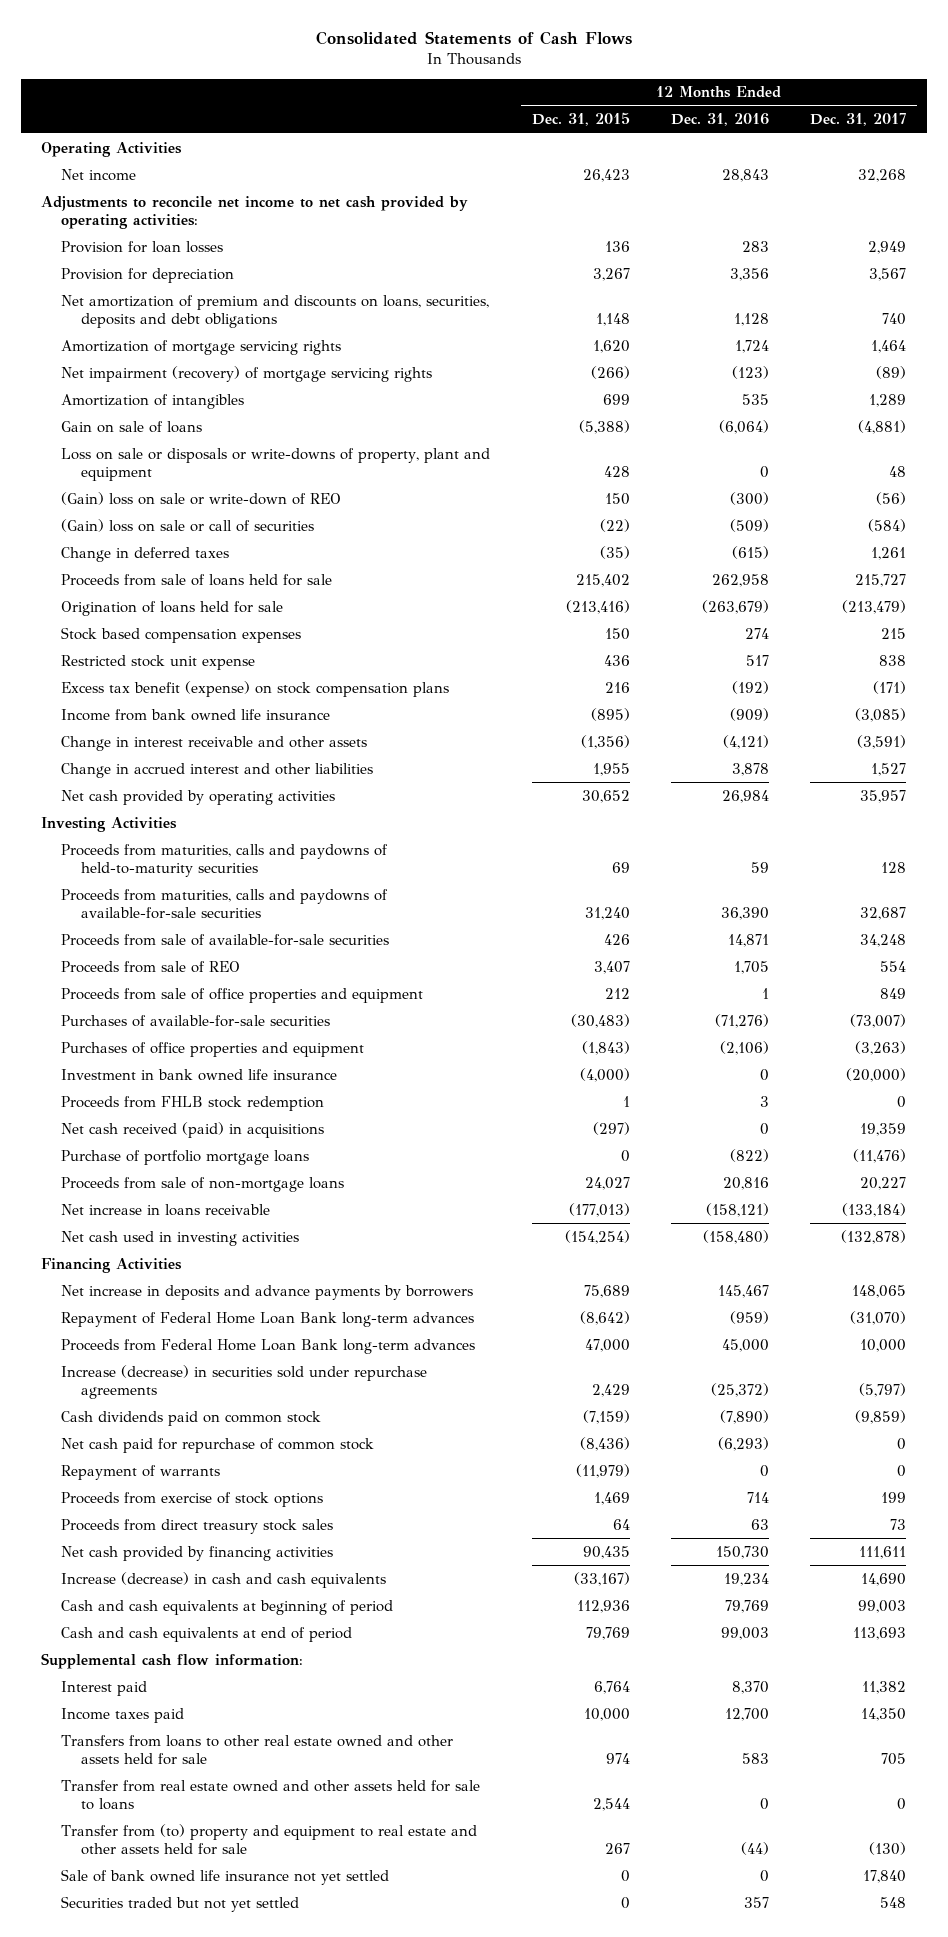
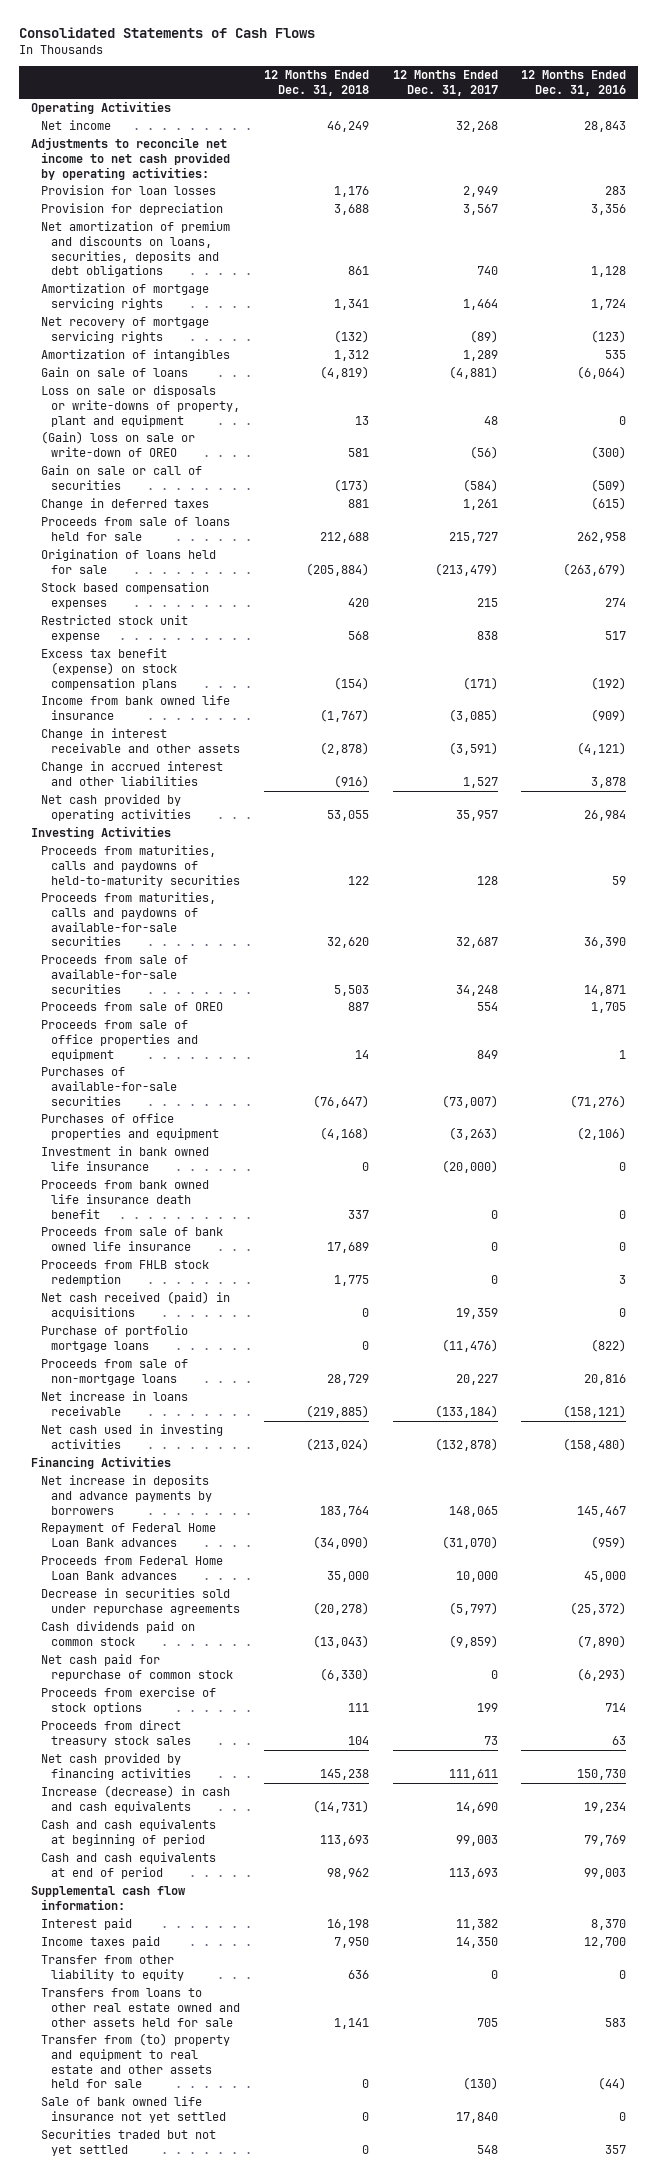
- | 12 Months Ended Dec. 31, 2015 | 12 Months Ended Dec. 31, 2016 | 12 Months Ended Dec. 31, 2017
+ | 12 Months Ended Dec. 31, 2018 | 12 Months Ended Dec. 31, 2017 | 12 Months Ended Dec. 31, 2016
- Net impairment (recovery) of mortgage servicing rights | (266) | (123) | (89)
+ Net recovery of mortgage servicing rights | (132) | (89) | (123)
- (Gain) loss on sale or write-down of REO | 150 | (300) | (56)
- (Gain) loss on sale or call of securities | (22) | (509) | (584)
+ (Gain) loss on sale or write-down of OREO | 581 | (56) | (300)
+ Gain on sale or call of securities | (173) | (584) | (509)
- Proceeds from sale of REO | 3,407 | 1,705 | 554
+ Proceeds from sale of OREO | 887 | 554 | 1,705
+ Proceeds from bank owned life insurance death benefit | 337 | 0 | 0
+ Proceeds from sale of bank owned life insurance | 17,689 | 0 | 0
- Repayment of Federal Home Loan Bank long-term advances | (8,642) | (959) | (31,070)
- Proceeds from Federal Home Loan Bank long-term advances | 47,000 | 45,000 | 10,000
- Increase (decrease) in securities sold under repurchase agreements | 2,429 | (25,372) | (5,797)
+ Repayment of Federal Home Loan Bank advances | (34,090) | (31,070) | (959)
+ Proceeds from Federal Home Loan Bank advances | 35,000 | 10,000 | 45,000
+ Decrease in securities sold under repurchase agreements | (20,278) | (5,797) | (25,372)
- Repayment of warrants | (11,979) | 0 | 0
+ Transfer from other liability to equity | 636 | 0 | 0
- Transfer from real estate owned and other assets held for sale to loans | 2,544 | 0 | 0

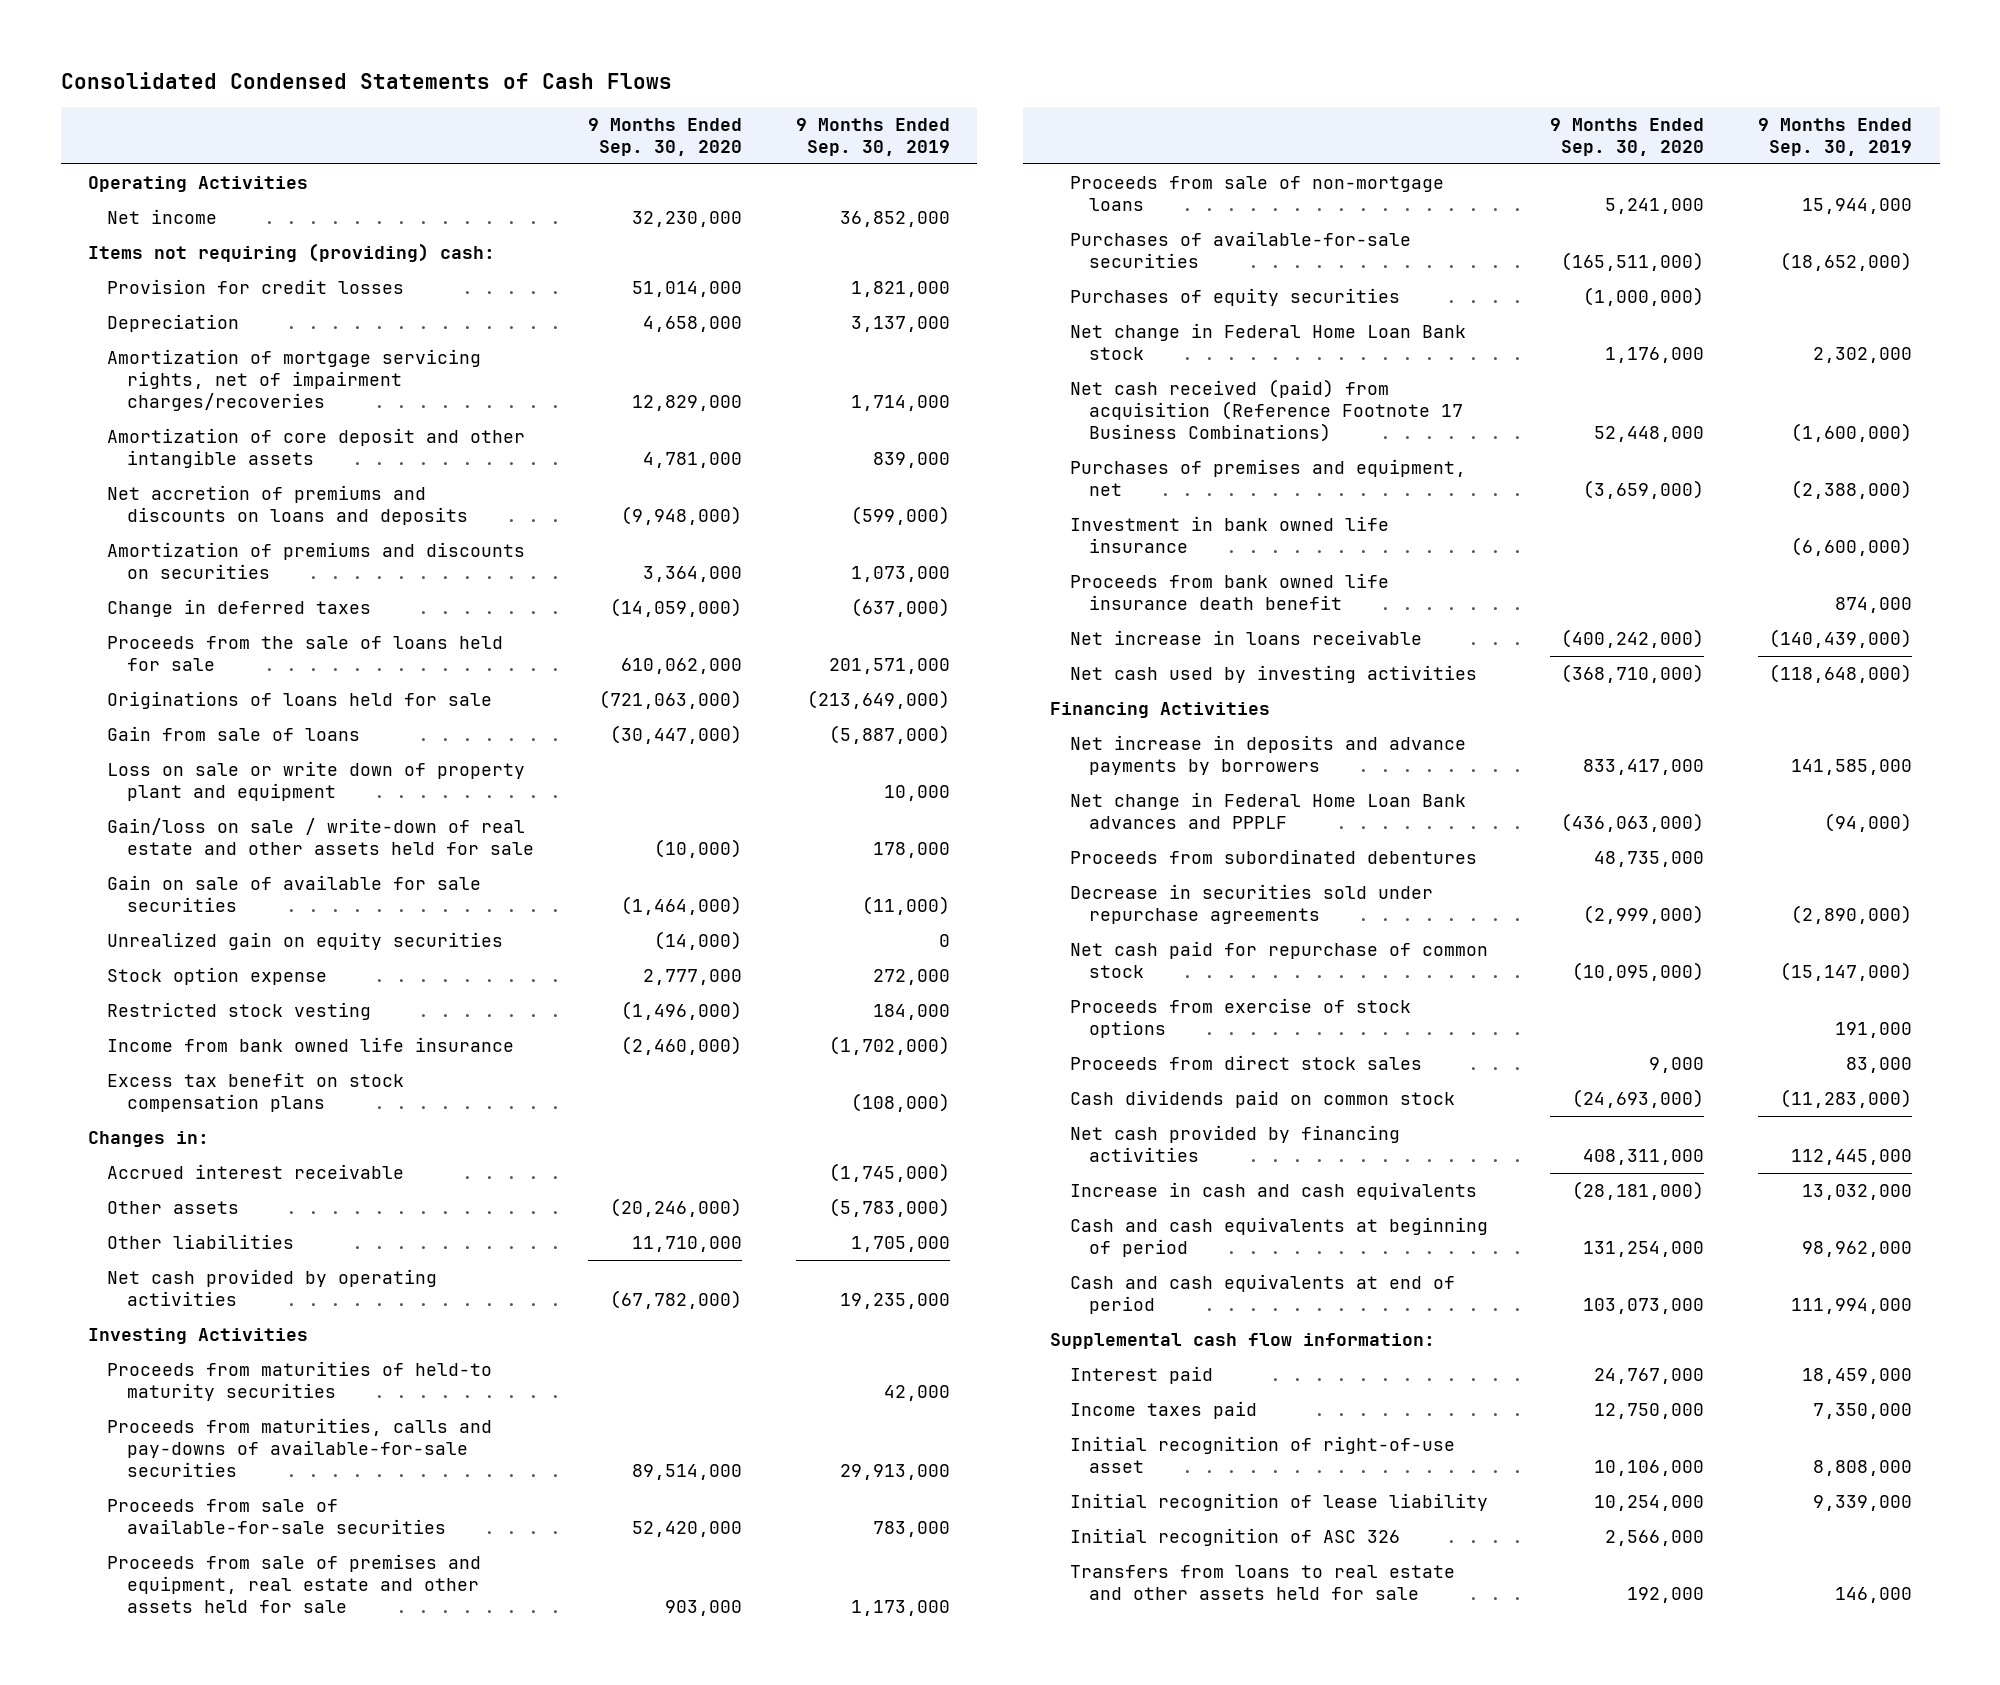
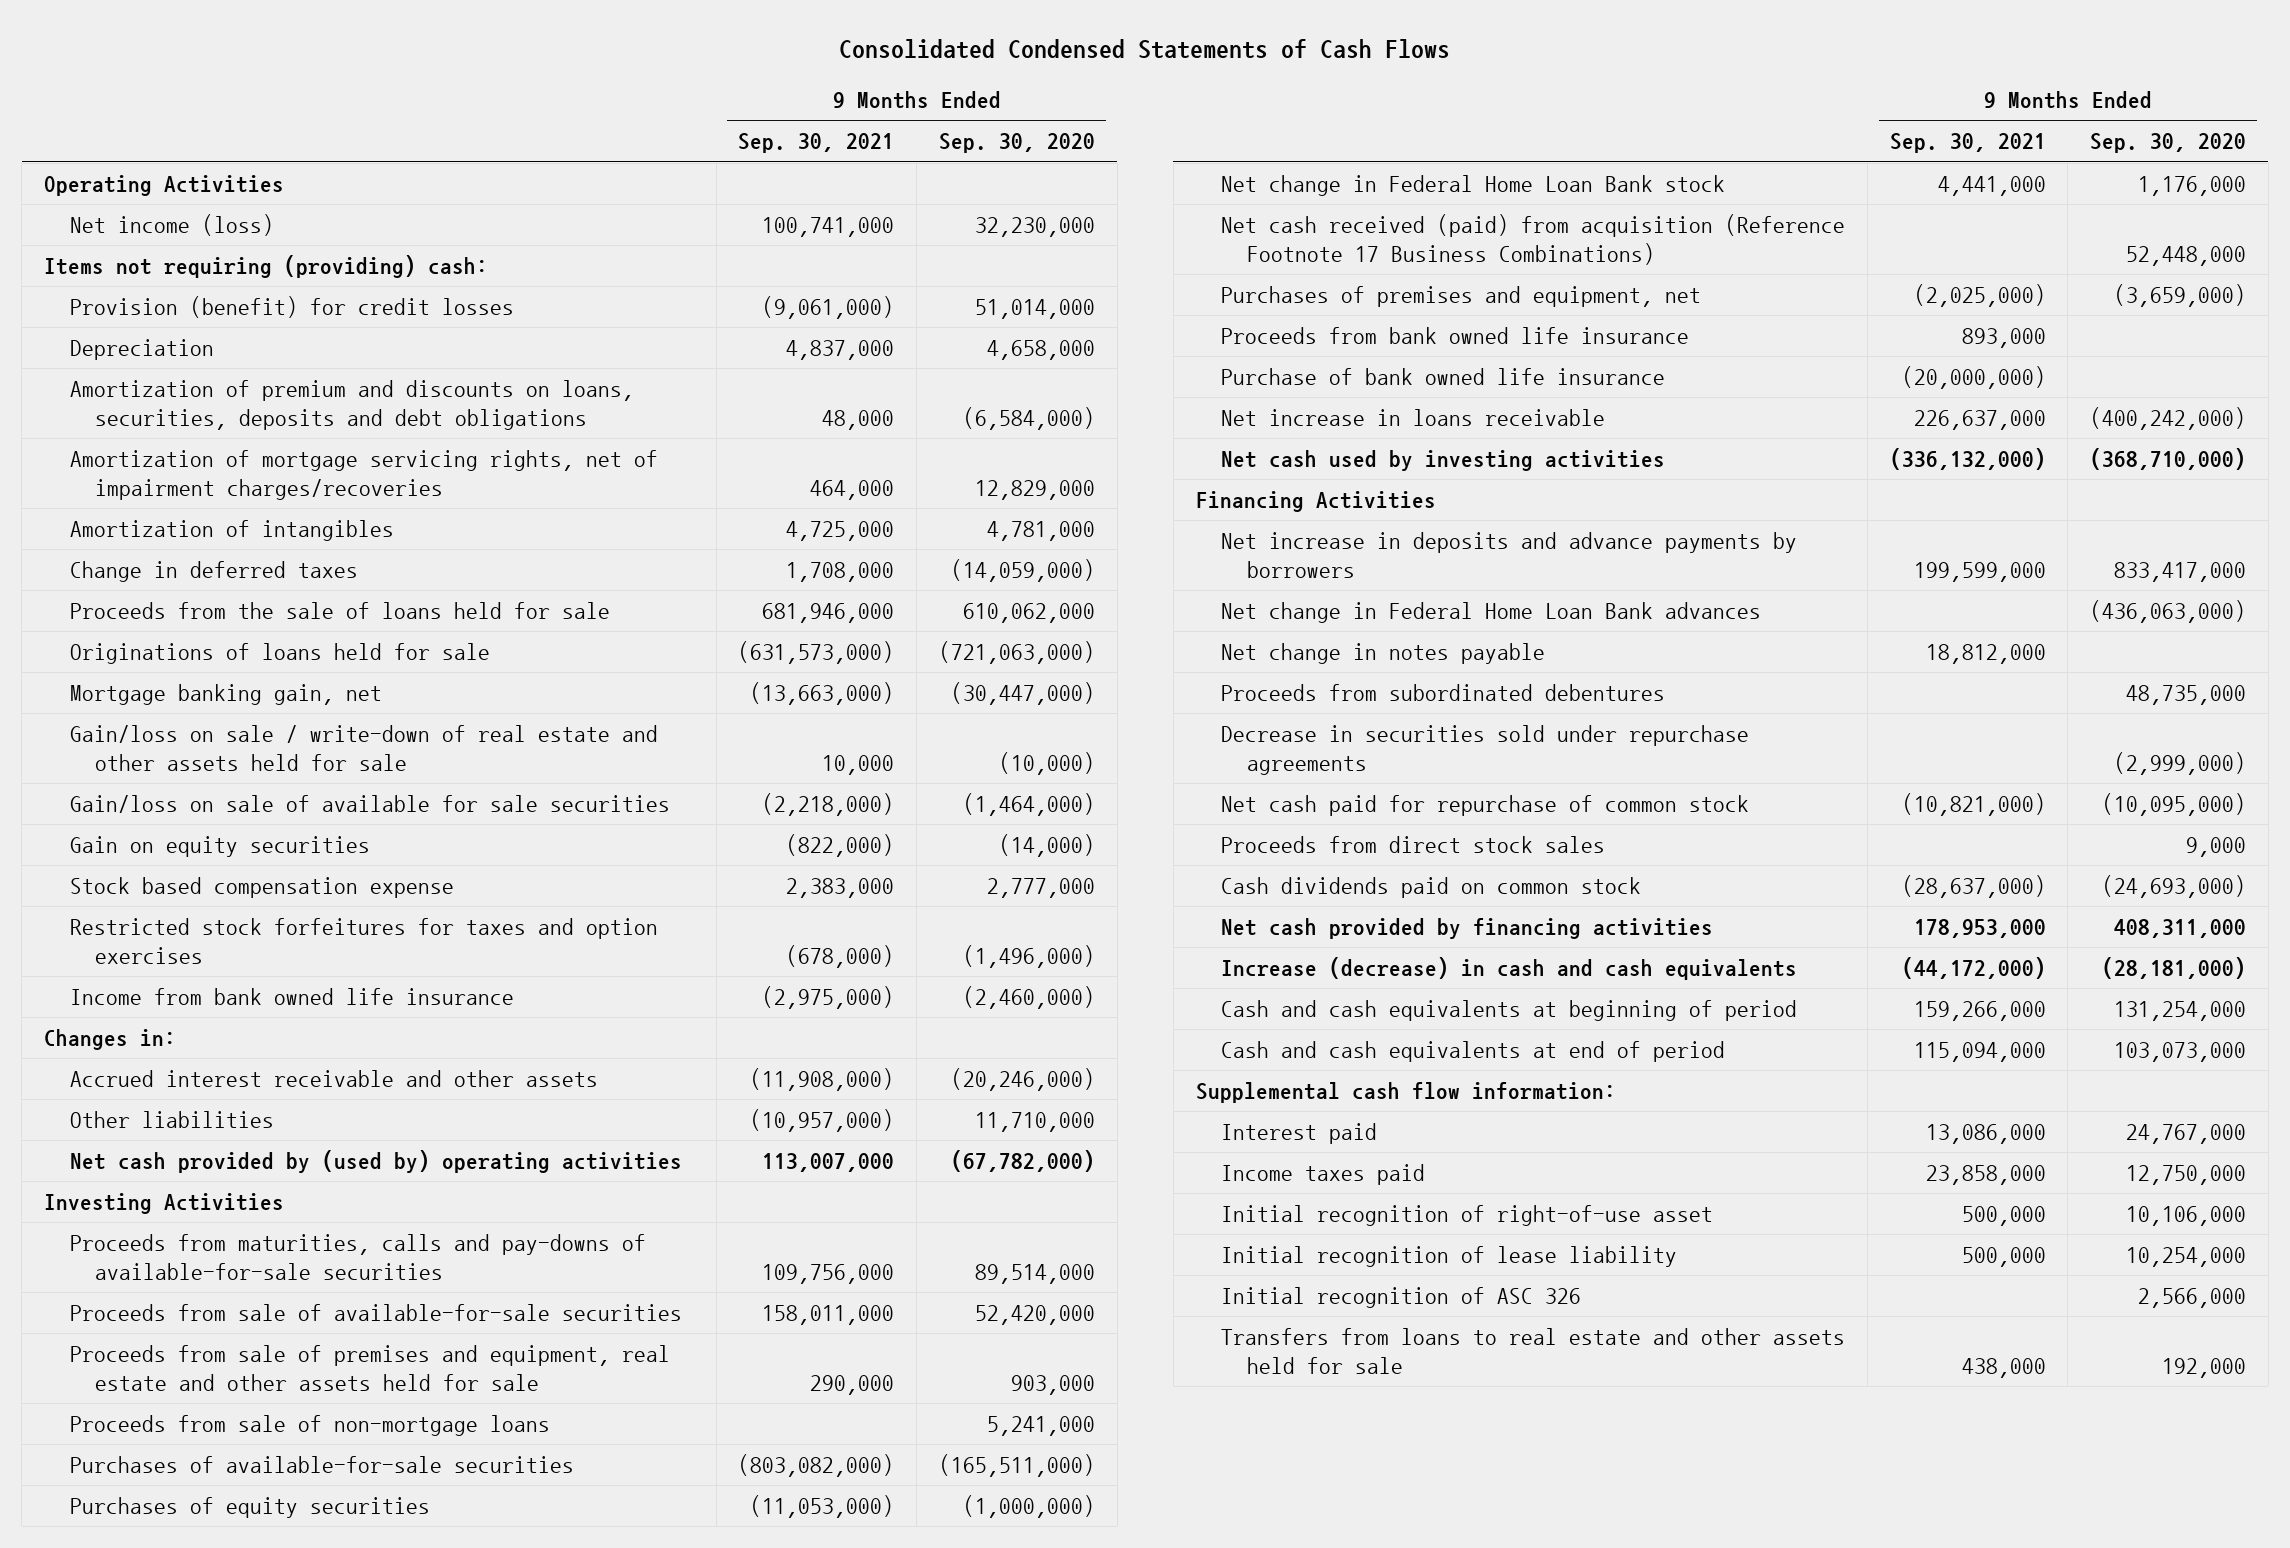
- | 9 Months Ended Sep. 30, 2020 | 9 Months Ended Sep. 30, 2019
+ | 9 Months Ended Sep. 30, 2021 | 9 Months Ended Sep. 30, 2020
- Net income | 32,230,000 | 36,852,000
+ Net income (loss) | 100,741,000 | 32,230,000
- Provision for credit losses | 51,014,000 | 1,821,000
+ Provision (benefit) for credit losses | (9,061,000) | 51,014,000
+ Amortization of premium and discounts on loans, securities, deposits and debt obligations | 48,000 | (6,584,000)
- Amortization of core deposit and other intangible assets | 4,781,000 | 839,000
- Net accretion of premiums and discounts on loans and deposits | (9,948,000) | (599,000)
- Amortization of premiums and discounts on securities | 3,364,000 | 1,073,000
+ Amortization of intangibles | 4,725,000 | 4,781,000
- Gain from sale of loans | (30,447,000) | (5,887,000)
- Loss on sale or write down of property plant and equipment | | 10,000
+ Mortgage banking gain, net | (13,663,000) | (30,447,000)
- Gain on sale of available for sale securities | (1,464,000) | (11,000)
- Unrealized gain on equity securities | (14,000) | 0
- Stock option expense | 2,777,000 | 272,000
- Restricted stock vesting | (1,496,000) | 184,000
+ Gain/loss on sale of available for sale securities | (2,218,000) | (1,464,000)
+ Gain on equity securities | (822,000) | (14,000)
+ Stock based compensation expense | 2,383,000 | 2,777,000
+ Restricted stock forfeitures for taxes and option exercises | (678,000) | (1,496,000)
- Excess tax benefit on stock compensation plans | | (108,000)
- Accrued interest receivable | | (1,745,000)
- Other assets | (20,246,000) | (5,783,000)
+ Accrued interest receivable and other assets | (11,908,000) | (20,246,000)
- Net cash provided by operating activities | (67,782,000) | 19,235,000
+ Net cash provided by (used by) operating activities | 113,007,000 | (67,782,000)
- Proceeds from maturities of held-to maturity securities | | 42,000
- Investment in bank owned life insurance | | (6,600,000)
- Proceeds from bank owned life insurance death benefit | | 874,000
+ Proceeds from bank owned life insurance | 893,000 |
+ Purchase of bank owned life insurance | (20,000,000) |
- Net change in Federal Home Loan Bank advances and PPPLF | (436,063,000) | (94,000)
+ Net change in Federal Home Loan Bank advances | | (436,063,000)
+ Net change in notes payable | 18,812,000 |
- Proceeds from exercise of stock options | | 191,000
- Increase in cash and cash equivalents | (28,181,000) | 13,032,000
+ Increase (decrease) in cash and cash equivalents | (44,172,000) | (28,181,000)

